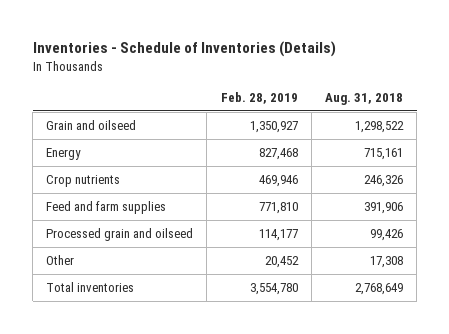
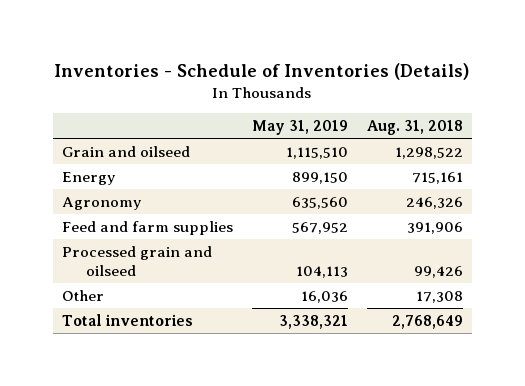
- | Feb. 28, 2019 | Aug. 31, 2018
+ | May 31, 2019 | Aug. 31, 2018
- Crop nutrients | 469,946 | 246,326
+ Agronomy | 635,560 | 246,326

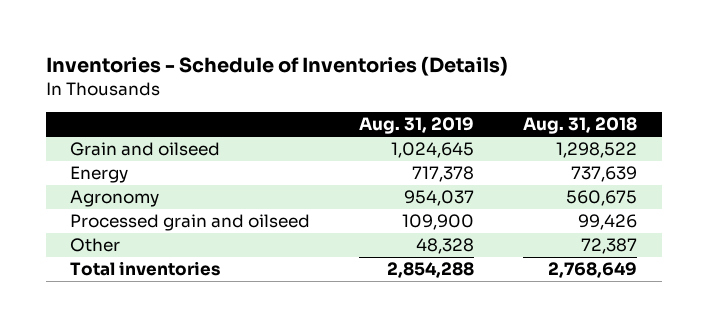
- | May 31, 2019 | Aug. 31, 2018
+ | Aug. 31, 2019 | Aug. 31, 2018
- Energy | 899,150 | 715,161
- Agronomy | 635,560 | 246,326
- Feed and farm supplies | 567,952 | 391,906
+ Energy | 717,378 | 737,639
+ Agronomy | 954,037 | 560,675
- Other | 16,036 | 17,308
+ Other | 48,328 | 72,387

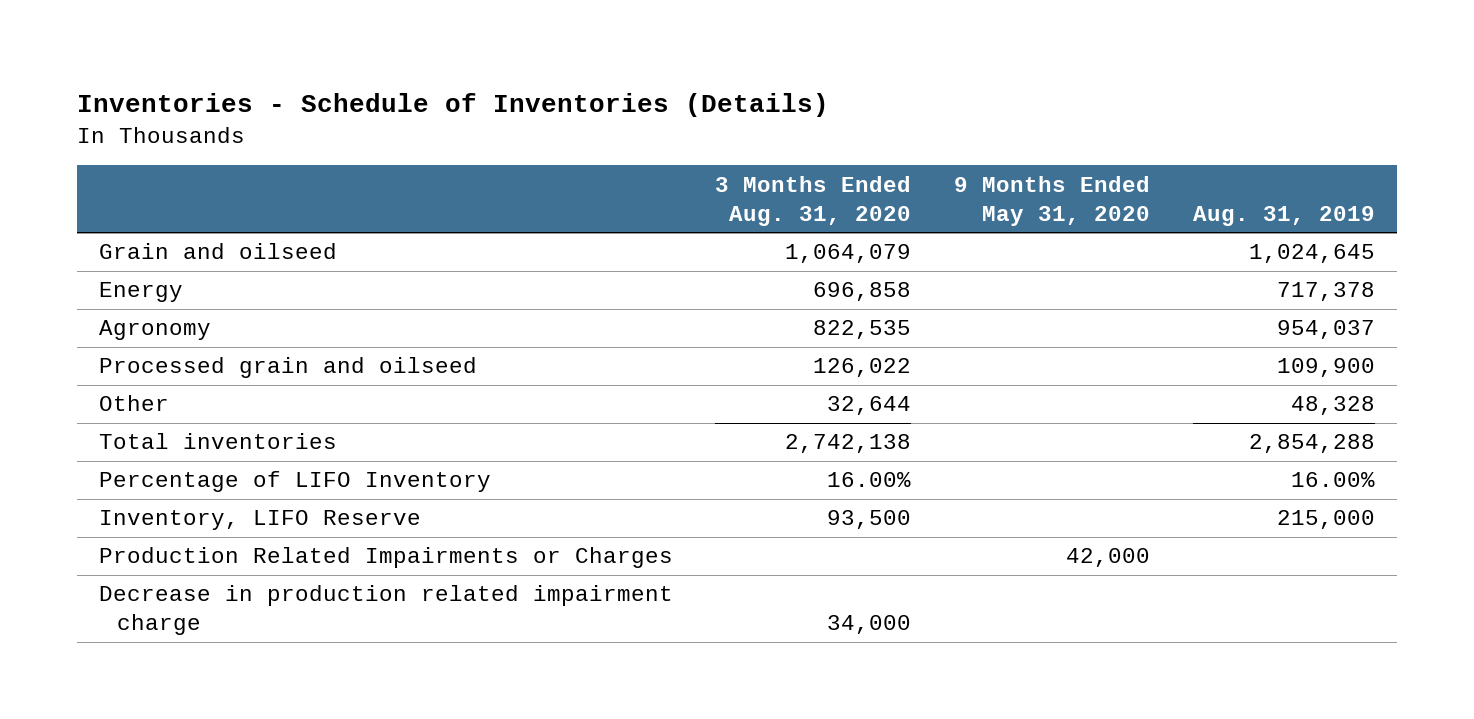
- | Aug. 31, 2019 | Aug. 31, 2018
+ | 3 Months Ended Aug. 31, 2020 | 9 Months Ended May 31, 2020 | Aug. 31, 2019
+ Percentage of LIFO Inventory | 16.00% | | 16.00%
+ Inventory, LIFO Reserve | 93,500 | | 215,000
+ Production Related Impairments or Charges | | 42,000 |
+ Decrease in production related impairment charge | 34,000 | |

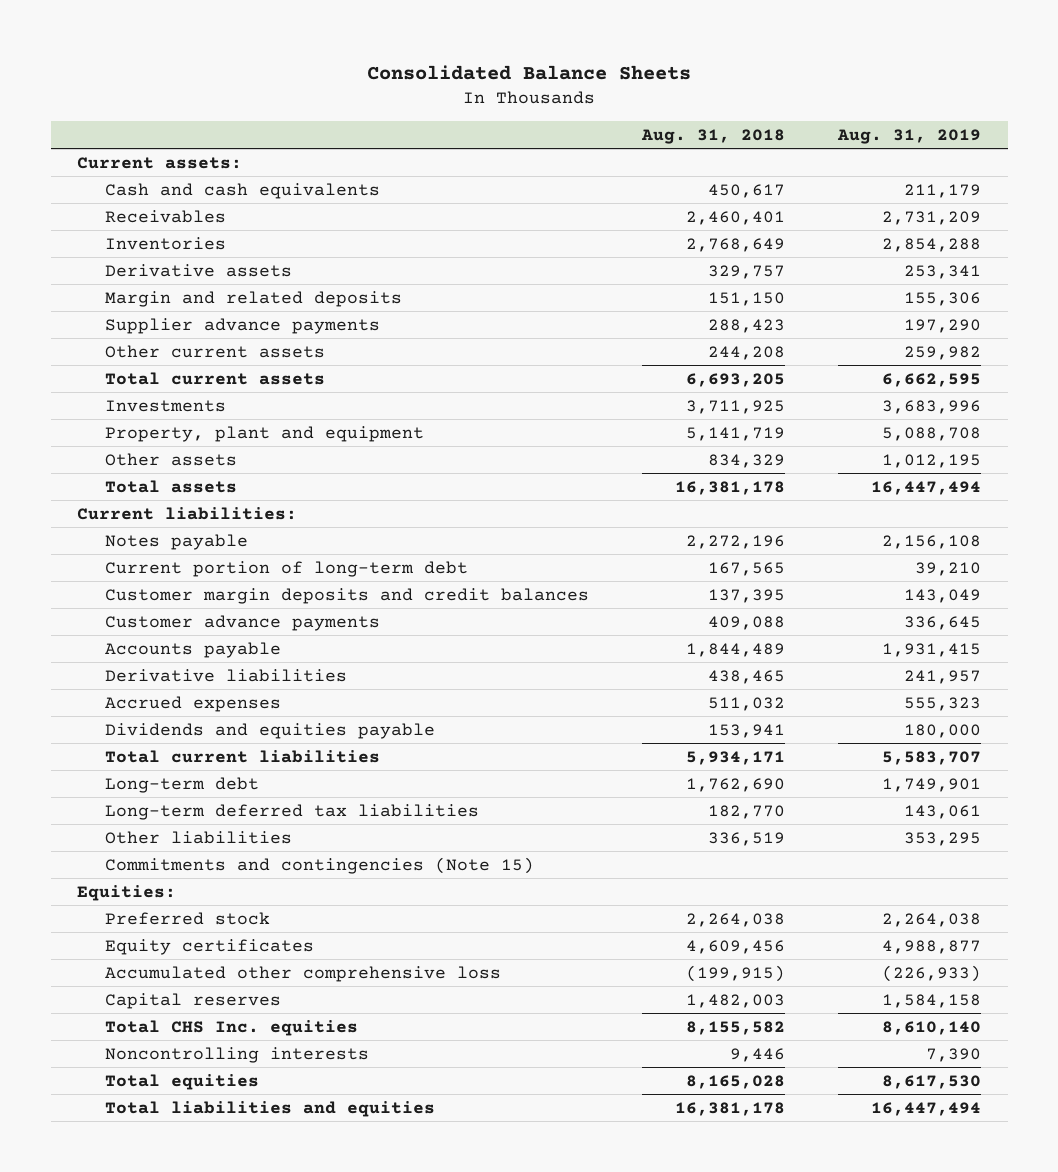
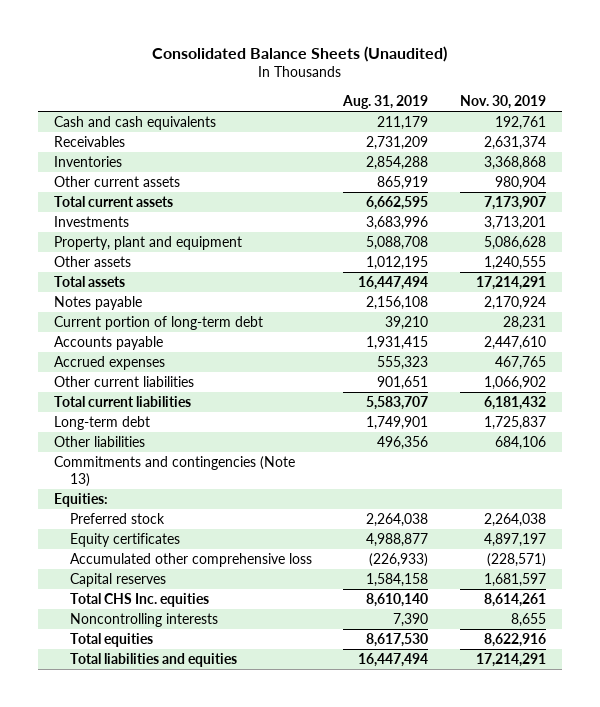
- Consolidated Balance Sheets
+ Consolidated Balance Sheets (Unaudited)
- | Aug. 31, 2018 | Aug. 31, 2019
+ | Aug. 31, 2019 | Nov. 30, 2019
- Current assets:
- Derivative assets | 329,757 | 253,341
- Margin and related deposits | 151,150 | 155,306
- Supplier advance payments | 288,423 | 197,290
- Other current assets | 244,208 | 259,982
+ Other current assets | 865,919 | 980,904
- Current liabilities:
- Customer margin deposits and credit balances | 137,395 | 143,049
- Customer advance payments | 409,088 | 336,645
- Derivative liabilities | 438,465 | 241,957
- Dividends and equities payable | 153,941 | 180,000
+ Other current liabilities | 901,651 | 1,066,902
- Long-term deferred tax liabilities | 182,770 | 143,061
- Other liabilities | 336,519 | 353,295
- Commitments and contingencies (Note 15)
+ Other liabilities | 496,356 | 684,106
+ Commitments and contingencies (Note 13)

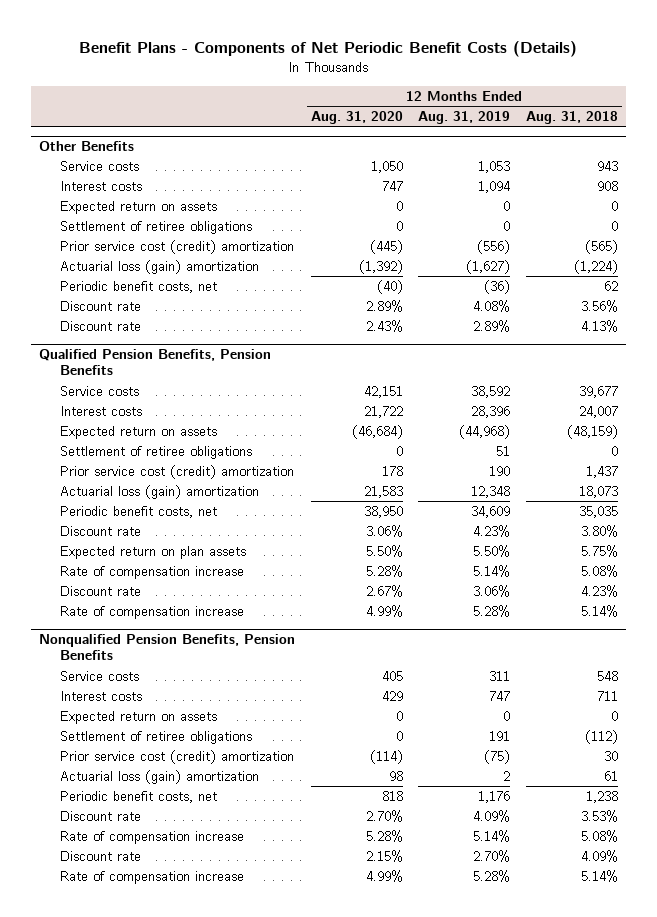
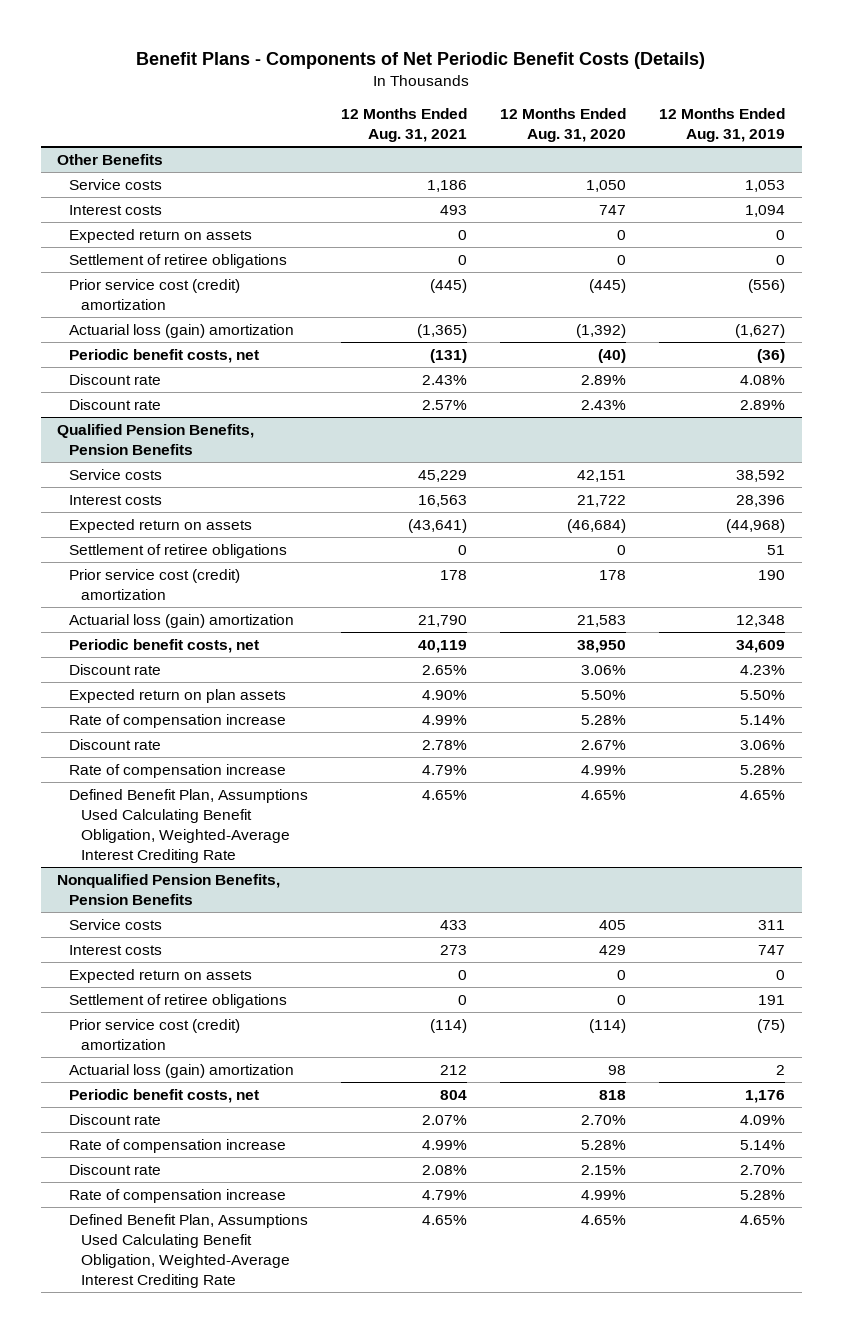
- | 12 Months Ended Aug. 31, 2020 | 12 Months Ended Aug. 31, 2019 | 12 Months Ended Aug. 31, 2018
+ | 12 Months Ended Aug. 31, 2021 | 12 Months Ended Aug. 31, 2020 | 12 Months Ended Aug. 31, 2019
@ Qualified Pension Benefits, Pension Benefits
+ Defined Benefit Plan, Assumptions Used Calculating Benefit Obligation, Weighted-Average Interest Crediting Rate | 4.65% | 4.65% | 4.65%
@ Nonqualified Pension Benefits, Pension Benefits
+ Defined Benefit Plan, Assumptions Used Calculating Benefit Obligation, Weighted-Average Interest Crediting Rate | 4.65% | 4.65% | 4.65%

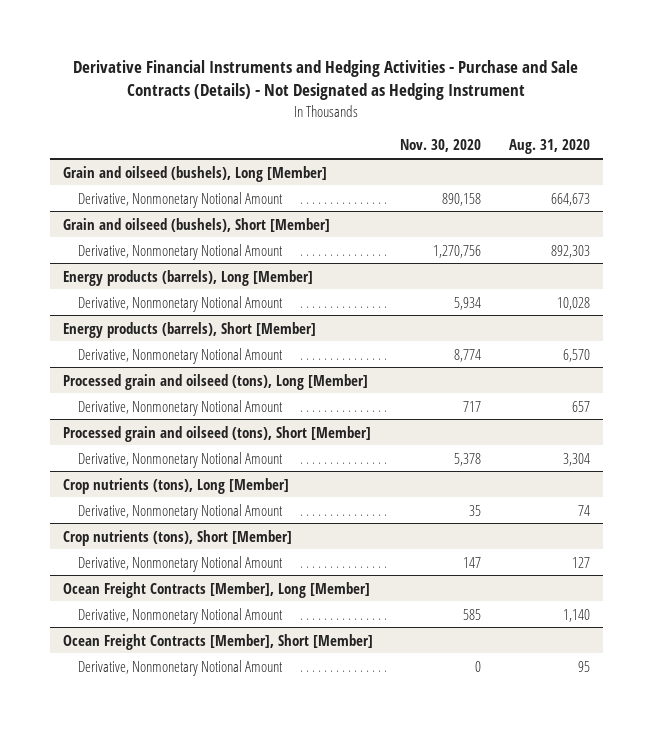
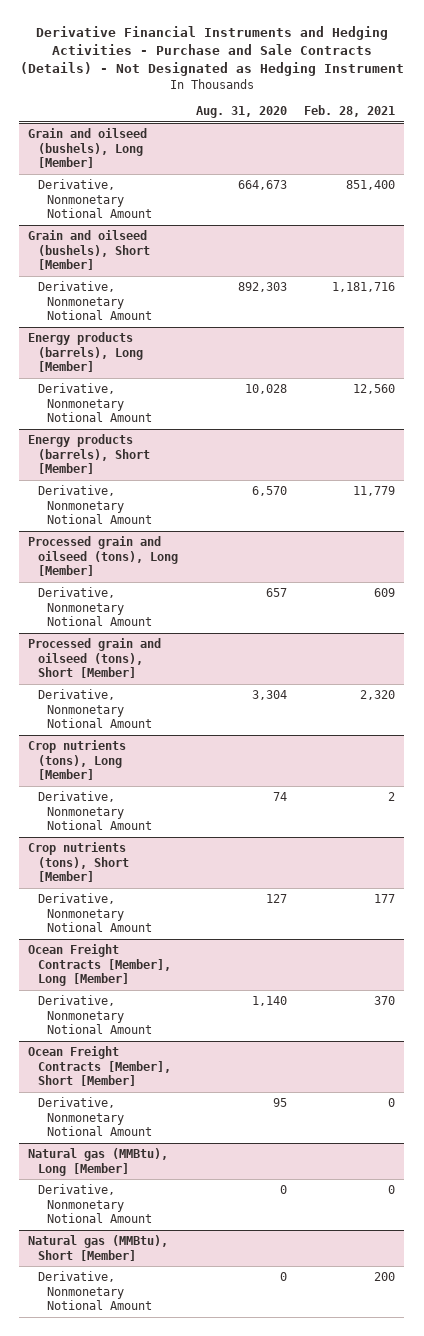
- | Nov. 30, 2020 | Aug. 31, 2020
+ | Aug. 31, 2020 | Feb. 28, 2021
+ Natural gas (MMBtu), Long [Member]
+ Derivative, Nonmonetary Notional Amount | 0 | 0
+ Natural gas (MMBtu), Short [Member]
+ Derivative, Nonmonetary Notional Amount | 0 | 200

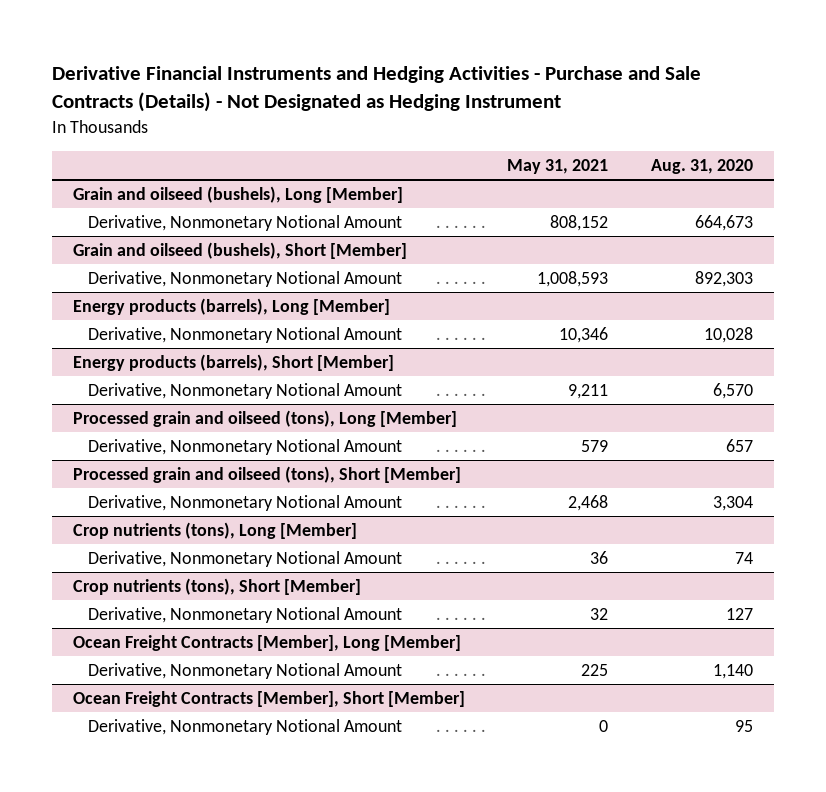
- | Aug. 31, 2020 | Feb. 28, 2021
+ | May 31, 2021 | Aug. 31, 2020
- Natural gas (MMBtu), Long [Member]
- Derivative, Nonmonetary Notional Amount | 0 | 0
- Natural gas (MMBtu), Short [Member]
- Derivative, Nonmonetary Notional Amount | 0 | 200

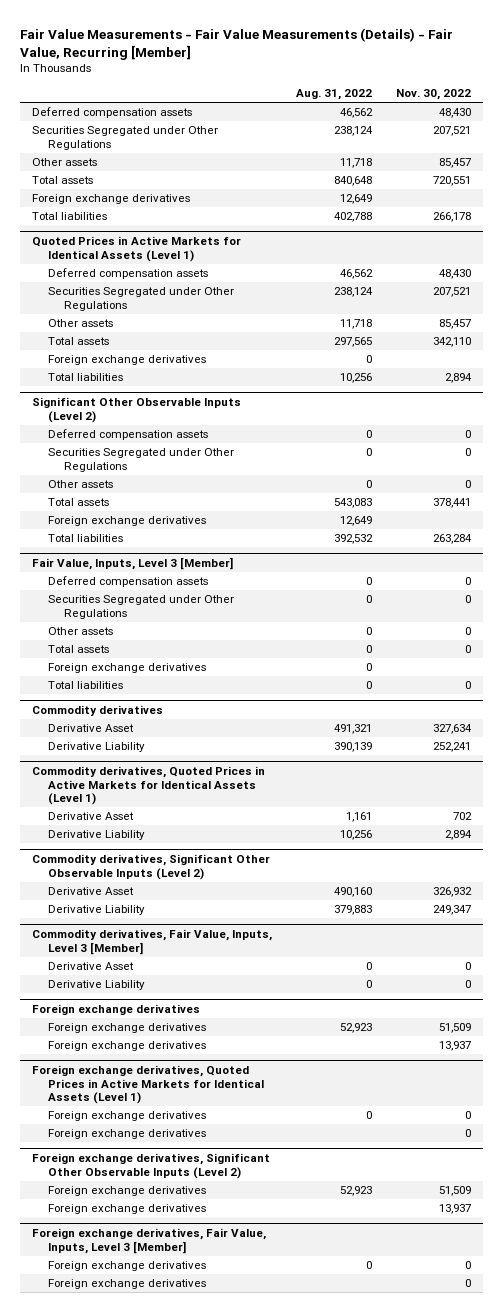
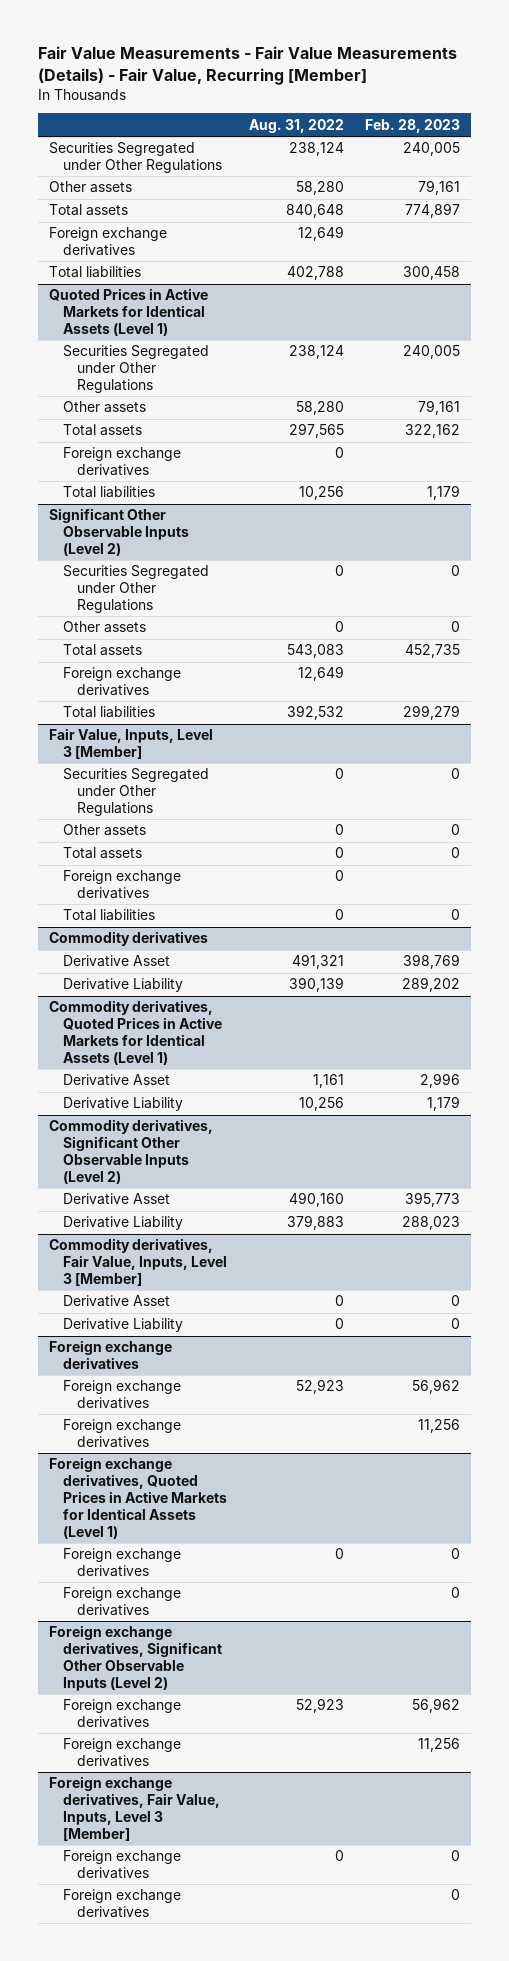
- | Aug. 31, 2022 | Nov. 30, 2022
+ | Aug. 31, 2022 | Feb. 28, 2023
- Deferred compensation assets | 46,562 | 48,430
- Other assets | 11,718 | 85,457
+ Other assets | 58,280 | 79,161
@ Quoted Prices in Active Markets for Identical Assets (Level 1)
- Deferred compensation assets | 46,562 | 48,430
- Other assets | 11,718 | 85,457
+ Other assets | 58,280 | 79,161
@ Significant Other Observable Inputs (Level 2)
- Deferred compensation assets | 0 | 0
@ Fair Value, Inputs, Level 3 [Member]
- Deferred compensation assets | 0 | 0

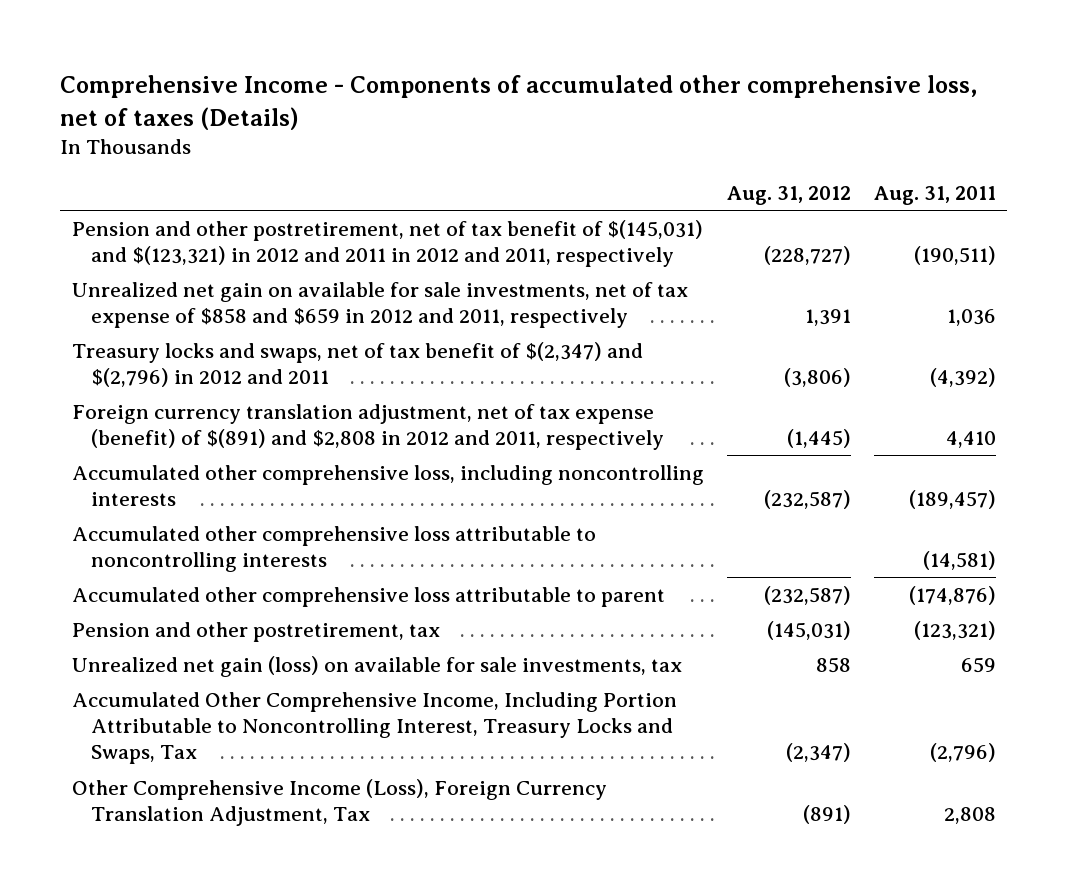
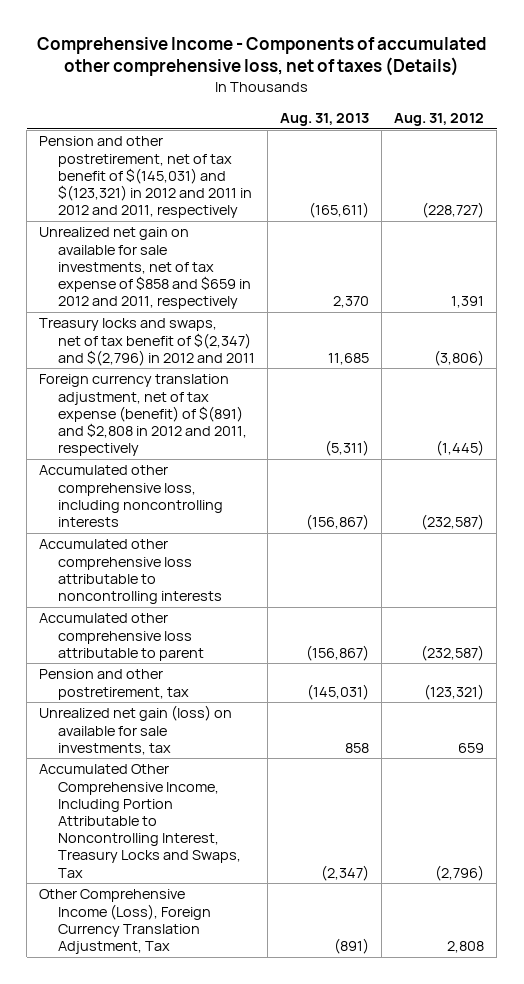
- | Aug. 31, 2012 | Aug. 31, 2011
+ | Aug. 31, 2013 | Aug. 31, 2012
- Pension and other postretirement, tax | (145,031) | (123,321)
- Unrealized net gain (loss) on available for sale investments, tax | 858 | 659
- Accumulated Other Comprehensive Income, Including Portion Attributable to Noncontrolling Interest, Treasury Locks and Swaps, Tax | (2,347) | (2,796)
- Other Comprehensive Income (Loss), Foreign Currency Translation Adjustment, Tax | (891) | 2,808
+ Pension and other postretirement, tax | (145,031) | (123,321)
+ Unrealized net gain (loss) on available for sale investments, tax | 858 | 659
+ Accumulated Other Comprehensive Income, Including Portion Attributable to Noncontrolling Interest, Treasury Locks and Swaps, Tax | (2,347) | (2,796)
+ Other Comprehensive Income (Loss), Foreign Currency Translation Adjustment, Tax | (891) | 2,808

